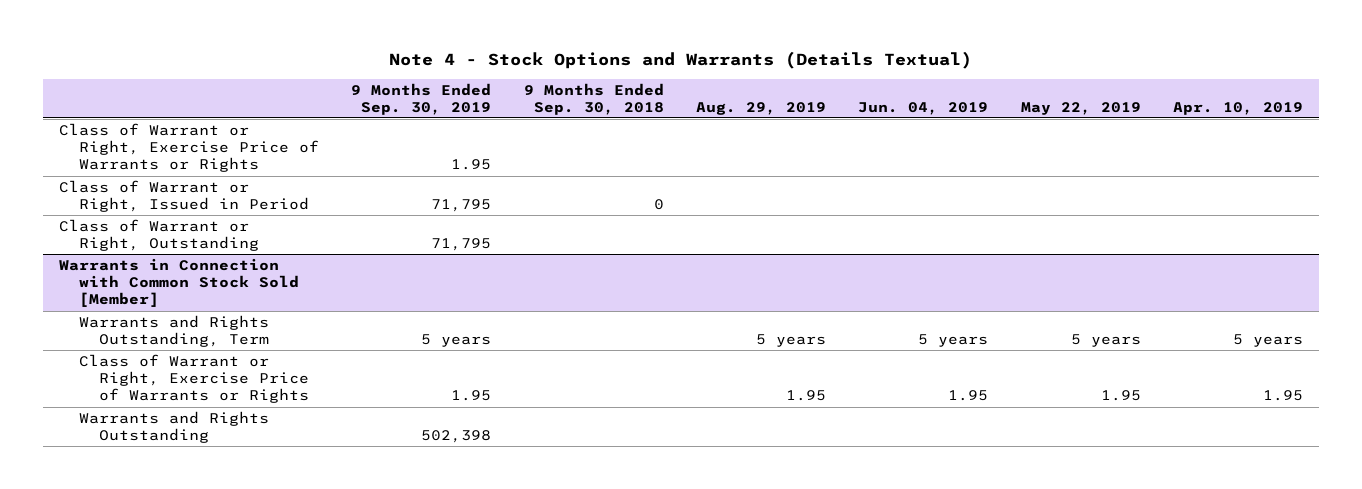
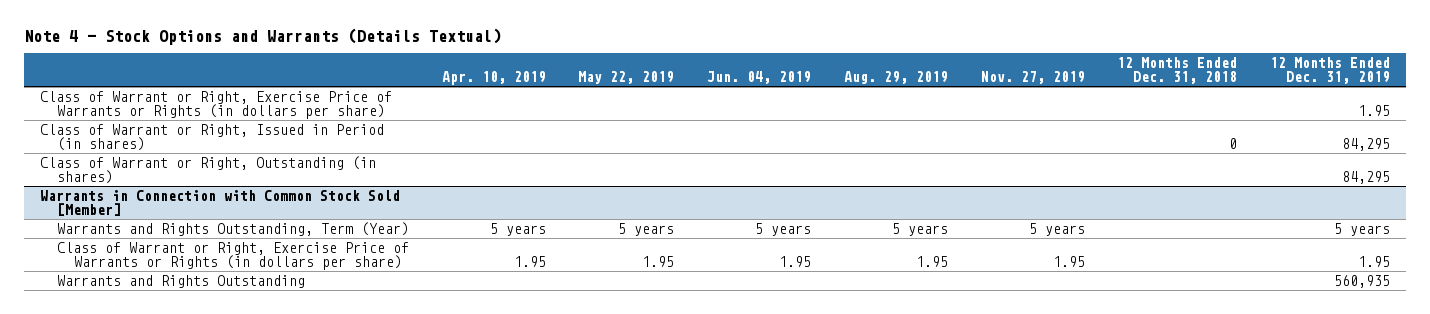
- | 9 Months Ended Sep. 30, 2019 | 9 Months Ended Sep. 30, 2018 | Aug. 29, 2019 | Jun. 04, 2019 | May 22, 2019 | Apr. 10, 2019
+ | Apr. 10, 2019 | May 22, 2019 | Jun. 04, 2019 | Aug. 29, 2019 | Nov. 27, 2019 | 12 Months Ended Dec. 31, 2018 | 12 Months Ended Dec. 31, 2019
- Class of Warrant or Right, Exercise Price of Warrants or Rights | 1.95 | | | | |
- Class of Warrant or Right, Issued in Period | 71,795 | 0 | | | |
- Class of Warrant or Right, Outstanding | 71,795 | | | | |
+ Class of Warrant or Right, Exercise Price of Warrants or Rights (in dollars per share) | | | | | | | 1.95
+ Class of Warrant or Right, Issued in Period (in shares) | | | | | | 0 | 84,295
+ Class of Warrant or Right, Outstanding (in shares) | | | | | | | 84,295
@ Warrants in Connection with Common Stock Sold [Member]
- Warrants and Rights Outstanding, Term | 5 years | | 5 years | 5 years | 5 years | 5 years
- Class of Warrant or Right, Exercise Price of Warrants or Rights | 1.95 | | 1.95 | 1.95 | 1.95 | 1.95
+ Warrants and Rights Outstanding, Term (Year) | 5 years | 5 years | 5 years | 5 years | 5 years | | 5 years
+ Class of Warrant or Right, Exercise Price of Warrants or Rights (in dollars per share) | 1.95 | 1.95 | 1.95 | 1.95 | 1.95 | | 1.95

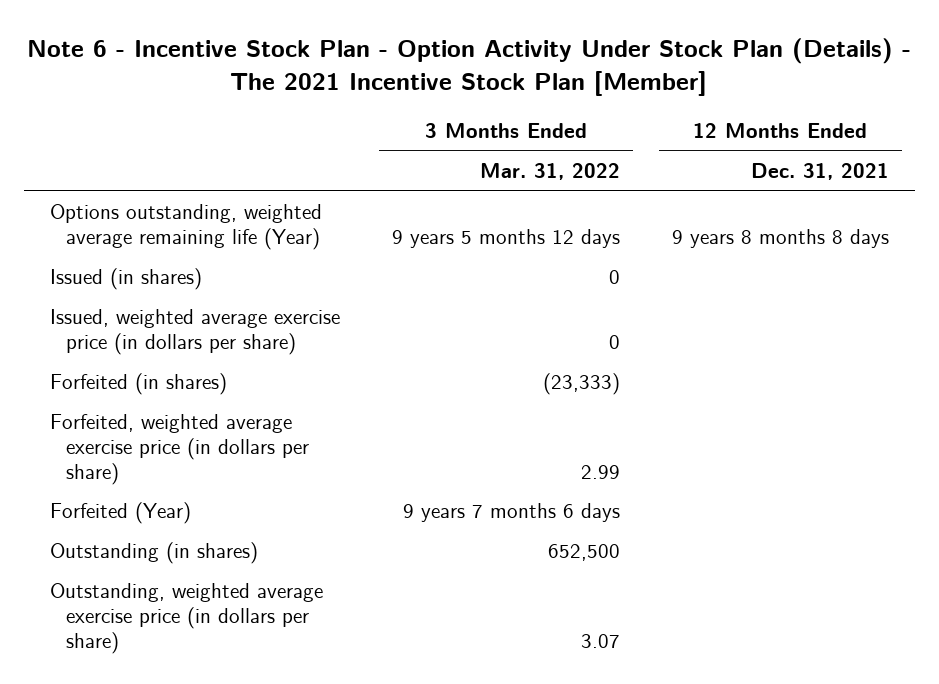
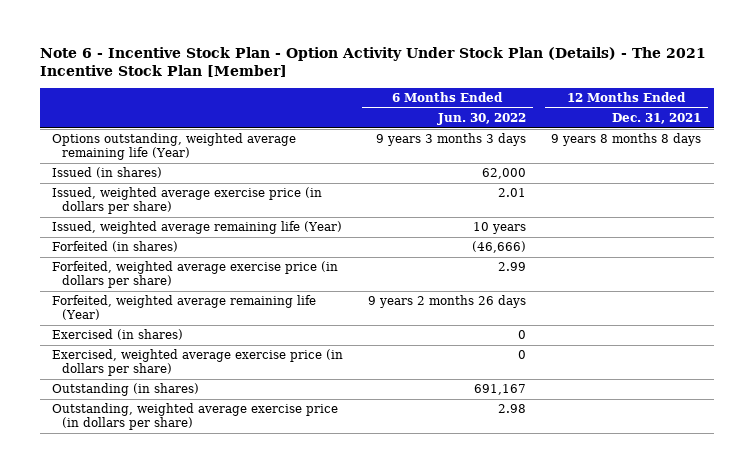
- | 3 Months Ended Mar. 31, 2022 | 12 Months Ended Dec. 31, 2021
+ | 6 Months Ended Jun. 30, 2022 | 12 Months Ended Dec. 31, 2021
+ Issued, weighted average remaining life (Year) | 10 years |
- Forfeited (Year) | 9 years 7 months 6 days |
+ Forfeited, weighted average remaining life (Year) | 9 years 2 months 26 days |
+ Exercised (in shares) | 0 |
+ Exercised, weighted average exercise price (in dollars per share) | 0 |

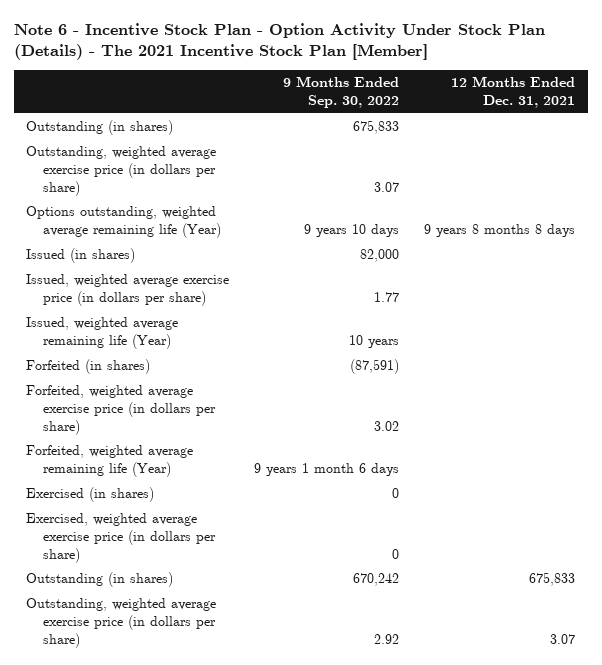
- | 6 Months Ended Jun. 30, 2022 | 12 Months Ended Dec. 31, 2021
+ | 9 Months Ended Sep. 30, 2022 | 12 Months Ended Dec. 31, 2021
moved up: Outstanding (in shares) | 675,833 |
moved up: Outstanding, weighted average exercise price (in dollars per share) | 3.07 |
+ Outstanding (in shares) | 670,242 | 675,833
+ Outstanding, weighted average exercise price (in dollars per share) | 2.92 | 3.07

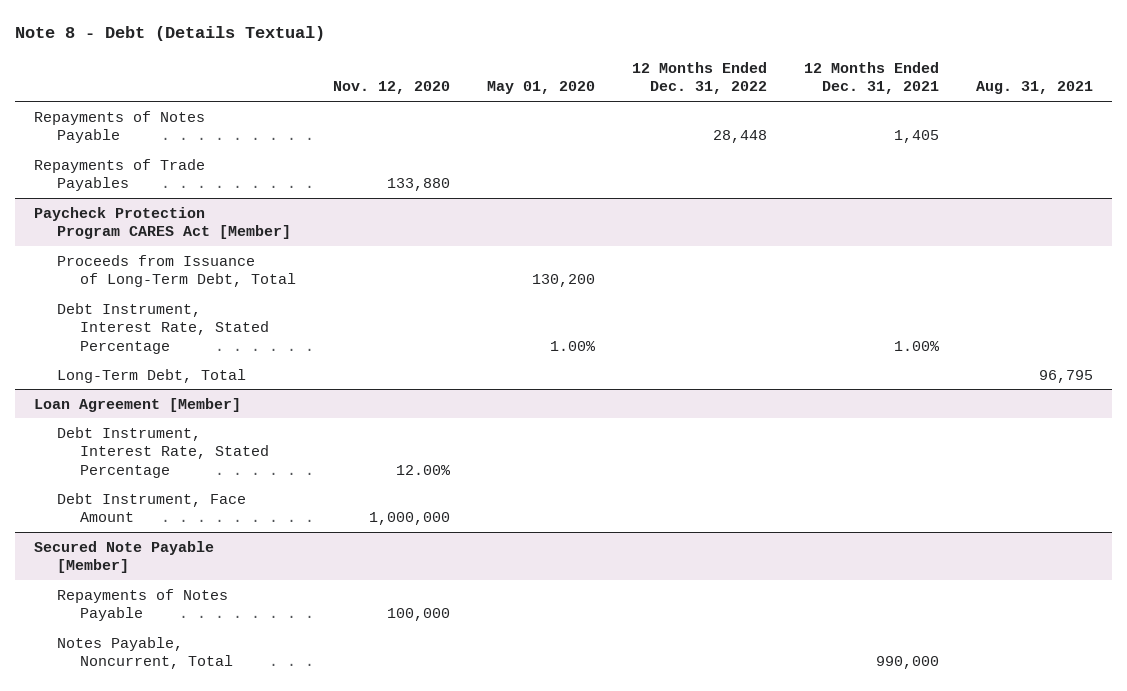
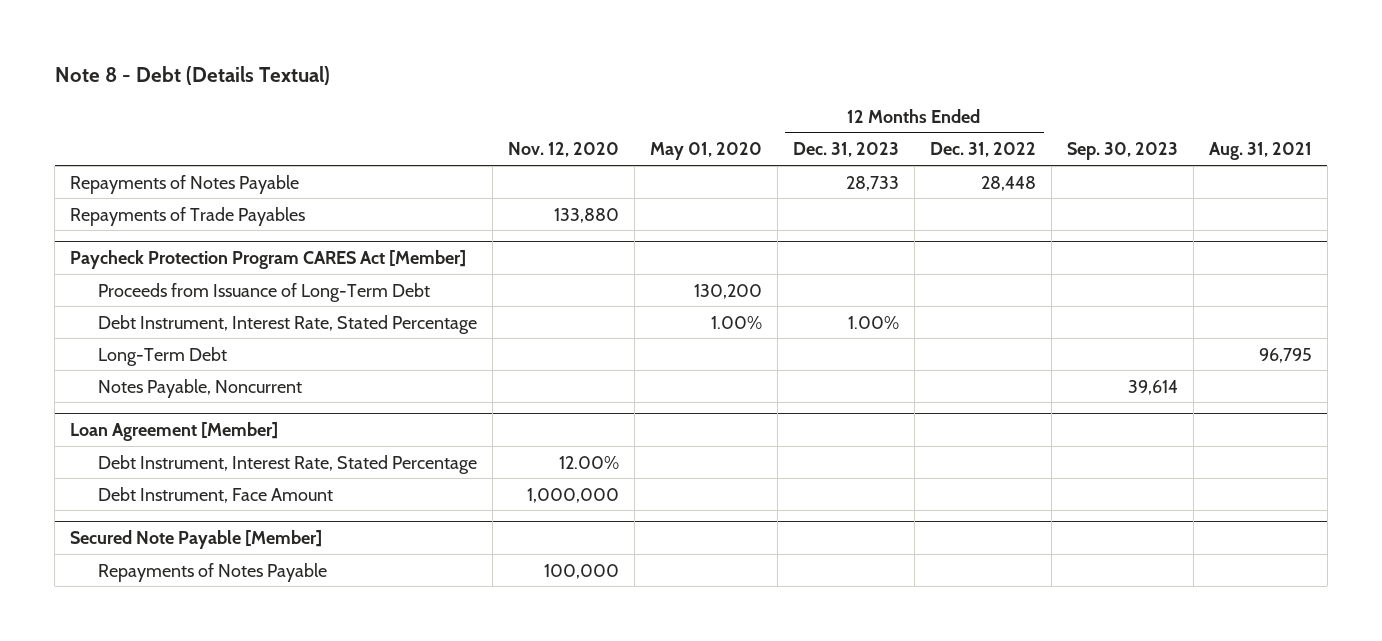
- | Nov. 12, 2020 | May 01, 2020 | 12 Months Ended Dec. 31, 2022 | 12 Months Ended Dec. 31, 2021 | Aug. 31, 2021
+ | Nov. 12, 2020 | May 01, 2020 | 12 Months Ended Dec. 31, 2023 | 12 Months Ended Dec. 31, 2022 | Sep. 30, 2023 | Aug. 31, 2021
@ Paycheck Protection Program CARES Act [Member]
- Proceeds from Issuance of Long-Term Debt, Total | | 130,200 | | |
+ Proceeds from Issuance of Long-Term Debt | | 130,200 | | | |
- Long-Term Debt, Total | | | | | 96,795
+ Long-Term Debt | | | | | | 96,795
+ Notes Payable, Noncurrent | | | | | 39,614 |
@ Secured Note Payable [Member]
- Notes Payable, Noncurrent, Total | | | | 990,000 |

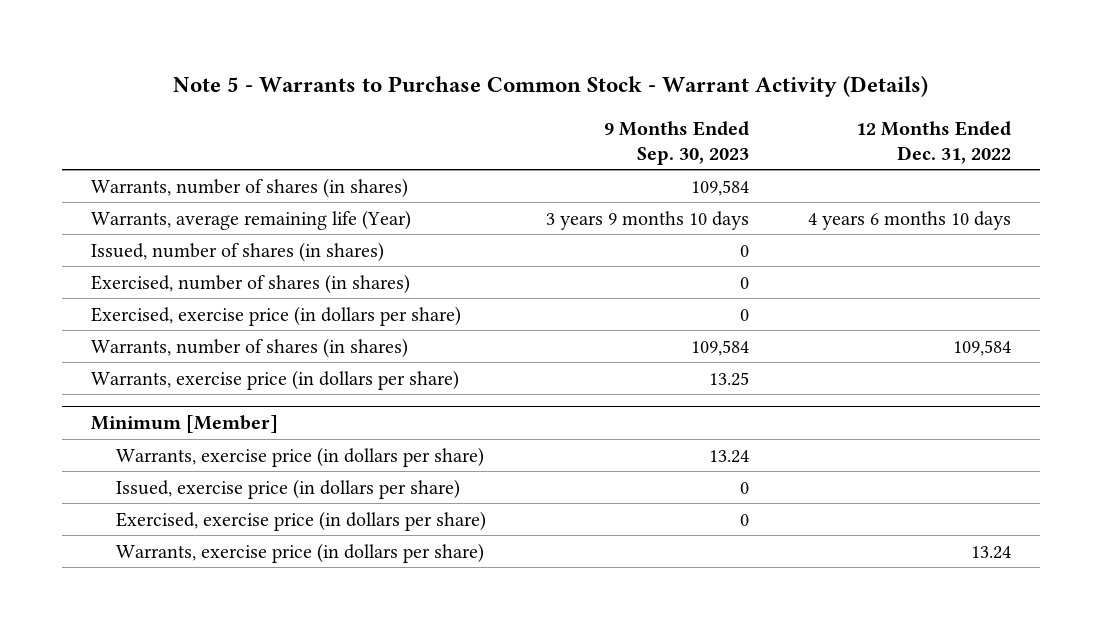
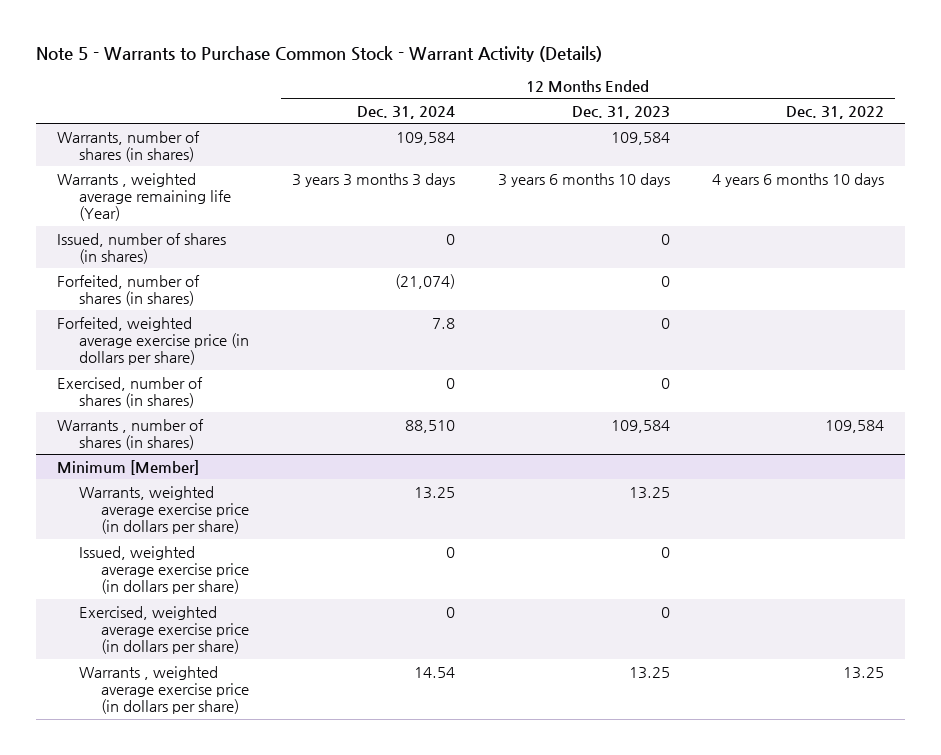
- | 9 Months Ended Sep. 30, 2023 | 12 Months Ended Dec. 31, 2022
+ | 12 Months Ended Dec. 31, 2024 | 12 Months Ended Dec. 31, 2023 | 12 Months Ended Dec. 31, 2022
- Warrants, average remaining life (Year) | 3 years 9 months 10 days | 4 years 6 months 10 days
+ Warrants , weighted average remaining life (Year) | 3 years 3 months 3 days | 3 years 6 months 10 days | 4 years 6 months 10 days
+ Forfeited, number of shares (in shares) | (21,074) | 0 |
+ Forfeited, weighted average exercise price (in dollars per share) | 7.8 | 0 |
- Exercised, exercise price (in dollars per share) | 0 |
- Warrants, number of shares (in shares) | 109,584 | 109,584
- Warrants, exercise price (in dollars per share) | 13.25 |
+ Warrants , number of shares (in shares) | 88,510 | 109,584 | 109,584
@ Minimum [Member]
- Warrants, exercise price (in dollars per share) | 13.24 |
- Issued, exercise price (in dollars per share) | 0 |
- Exercised, exercise price (in dollars per share) | 0 |
- Warrants, exercise price (in dollars per share) | | 13.24
+ Warrants, weighted average exercise price (in dollars per share) | 13.25 | 13.25 |
+ Issued, weighted average exercise price (in dollars per share) | 0 | 0 |
+ Exercised, weighted average exercise price (in dollars per share) | 0 | 0 |
+ Warrants , weighted average exercise price (in dollars per share) | 14.54 | 13.25 | 13.25

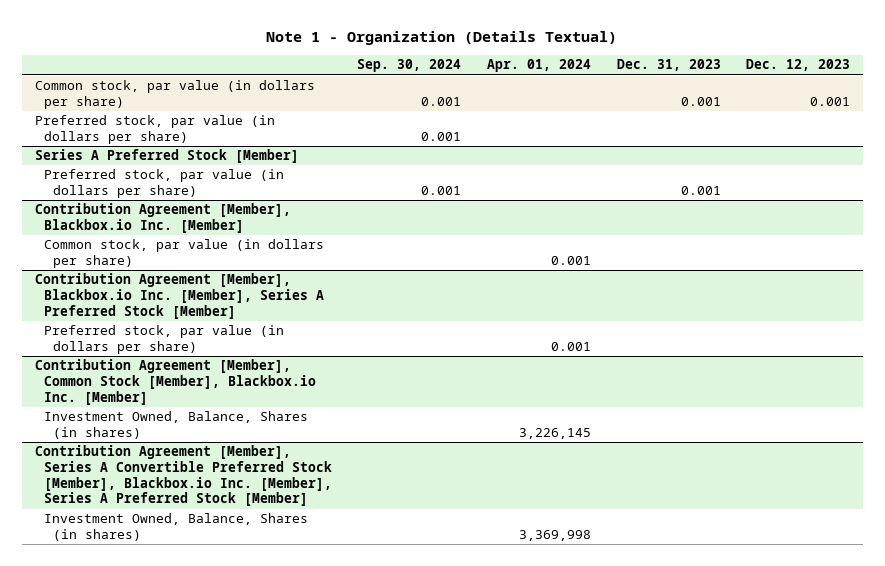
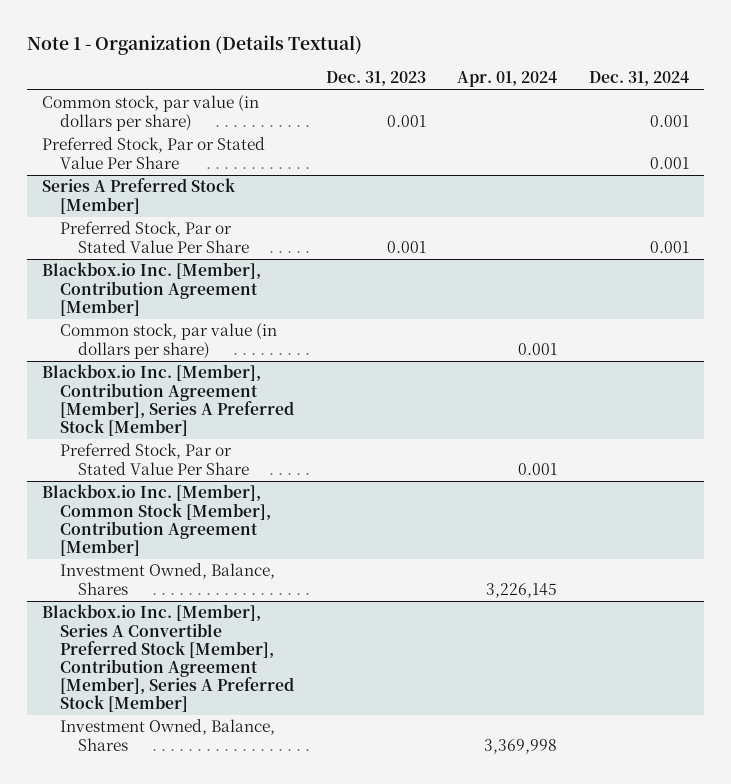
- | Sep. 30, 2024 | Apr. 01, 2024 | Dec. 31, 2023 | Dec. 12, 2023
+ | Dec. 31, 2023 | Apr. 01, 2024 | Dec. 31, 2024
- Preferred stock, par value (in dollars per share) | 0.001 | | |
+ Preferred Stock, Par or Stated Value Per Share | | | 0.001
@ Series A Preferred Stock [Member]
- Preferred stock, par value (in dollars per share) | 0.001 | | 0.001 |
- Contribution Agreement [Member], Blackbox.io Inc. [Member]
@ Series A Preferred Stock [Member]
+ Preferred Stock, Par or Stated Value Per Share | 0.001 | | 0.001
+ Blackbox.io Inc. [Member], Contribution Agreement [Member]
- Contribution Agreement [Member], Blackbox.io Inc. [Member], Series A Preferred Stock [Member]
- Preferred stock, par value (in dollars per share) | | 0.001 | |
- Contribution Agreement [Member], Common Stock [Member], Blackbox.io Inc. [Member]
- Investment Owned, Balance, Shares (in shares) | | 3,226,145 | |
- Contribution Agreement [Member], Series A Convertible Preferred Stock [Member], Blackbox.io Inc. [Member], Series A Preferred Stock [Member]
- Investment Owned, Balance, Shares (in shares) | | 3,369,998 | |
+ Blackbox.io Inc. [Member], Contribution Agreement [Member], Series A Preferred Stock [Member]
+ Preferred Stock, Par or Stated Value Per Share | | 0.001 |
+ Blackbox.io Inc. [Member], Common Stock [Member], Contribution Agreement [Member]
+ Investment Owned, Balance, Shares | | 3,226,145 |
+ Blackbox.io Inc. [Member], Series A Convertible Preferred Stock [Member], Contribution Agreement [Member], Series A Preferred Stock [Member]
+ Investment Owned, Balance, Shares | | 3,369,998 |

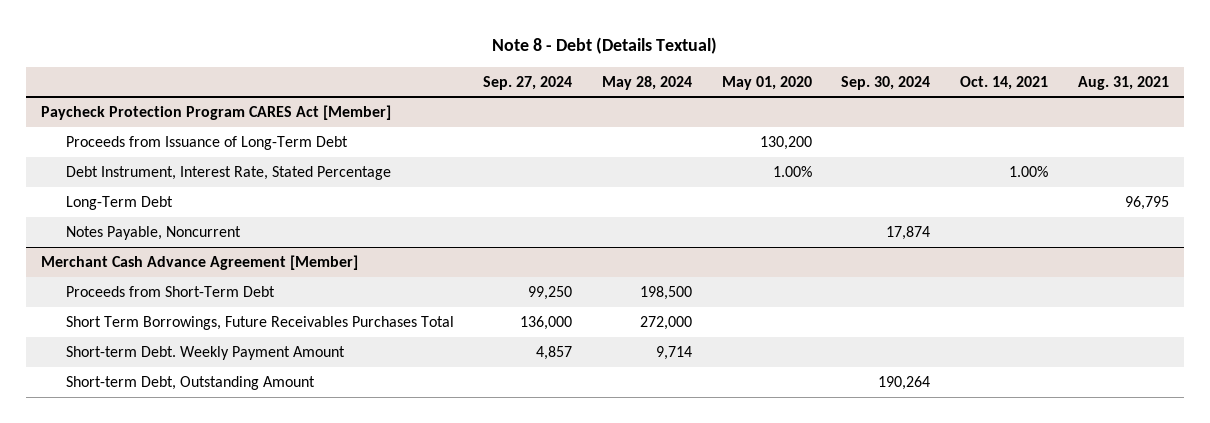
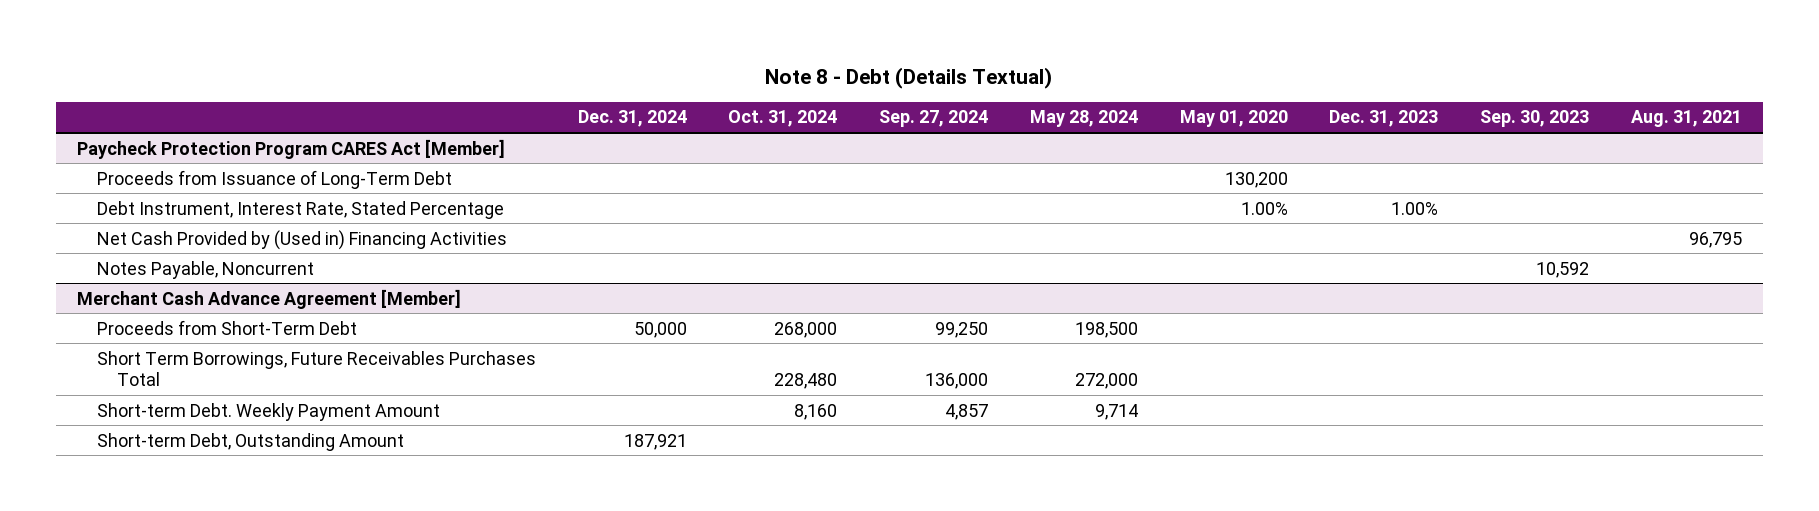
- | Sep. 27, 2024 | May 28, 2024 | May 01, 2020 | Sep. 30, 2024 | Oct. 14, 2021 | Aug. 31, 2021
+ | Dec. 31, 2024 | Oct. 31, 2024 | Sep. 27, 2024 | May 28, 2024 | May 01, 2020 | Dec. 31, 2023 | Sep. 30, 2023 | Aug. 31, 2021
@ Paycheck Protection Program CARES Act [Member]
- Long-Term Debt | | | | | | 96,795
+ Net Cash Provided by (Used in) Financing Activities | | | | | | | | 96,795

